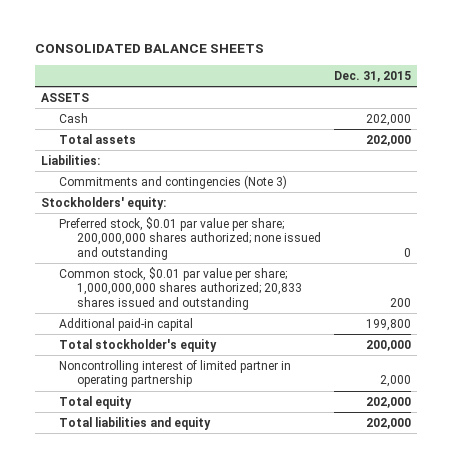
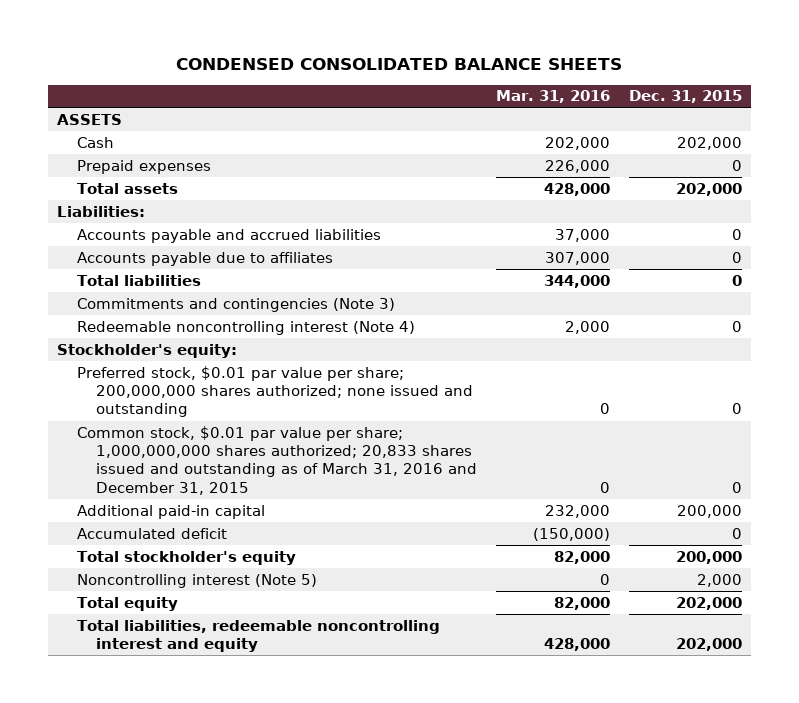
- CONSOLIDATED BALANCE SHEETS
+ CONDENSED CONSOLIDATED BALANCE SHEETS
- | Dec. 31, 2015
+ | Mar. 31, 2016 | Dec. 31, 2015
+ Prepaid expenses | 226,000 | 0
+ Accounts payable and accrued liabilities | 37,000 | 0
+ Accounts payable due to affiliates | 307,000 | 0
+ Total liabilities | 344,000 | 0
- Stockholders' equity:
+ Redeemable noncontrolling interest (Note 4) | 2,000 | 0
+ Stockholder's equity:
- Common stock, $0.01 par value per share; 1,000,000,000 shares authorized; 20,833 shares issued and outstanding | 200
- Additional paid-in capital | 199,800
+ Common stock, $0.01 par value per share; 1,000,000,000 shares authorized; 20,833 shares issued and outstanding as of March 31, 2016 and December 31, 2015 | 0 | 0
+ Additional paid-in capital | 232,000 | 200,000
+ Accumulated deficit | (150,000) | 0
- Noncontrolling interest of limited partner in operating partnership | 2,000
+ Noncontrolling interest (Note 5) | 0 | 2,000
- Total liabilities and equity | 202,000
+ Total liabilities, redeemable noncontrolling interest and equity | 428,000 | 202,000

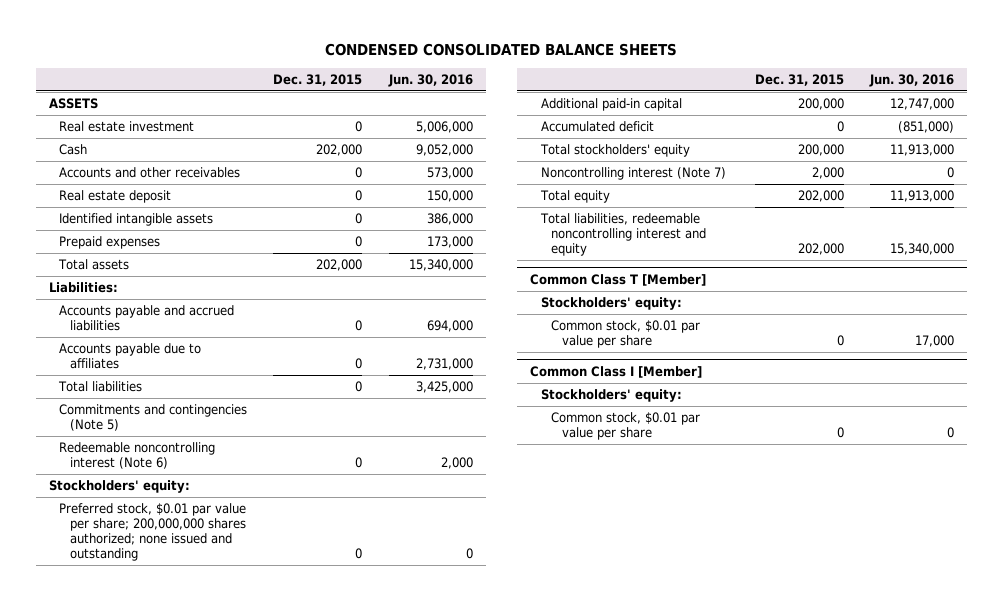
- | Mar. 31, 2016 | Dec. 31, 2015
+ | Dec. 31, 2015 | Jun. 30, 2016
+ Real estate investment | 0 | 5,006,000
+ Accounts and other receivables | 0 | 573,000
+ Real estate deposit | 0 | 150,000
+ Identified intangible assets | 0 | 386,000
- Commitments and contingencies (Note 3)
- Redeemable noncontrolling interest (Note 4) | 2,000 | 0
- Stockholder's equity:
+ Commitments and contingencies (Note 5)
+ Redeemable noncontrolling interest (Note 6) | 0 | 2,000
+ Stockholders' equity:
- Common stock, $0.01 par value per share; 1,000,000,000 shares authorized; 20,833 shares issued and outstanding as of March 31, 2016 and December 31, 2015 | 0 | 0
- Total stockholder's equity | 82,000 | 200,000
- Noncontrolling interest (Note 5) | 0 | 2,000
+ Total stockholders' equity | 200,000 | 11,913,000
+ Noncontrolling interest (Note 7) | 2,000 | 0
+ Common Class T [Member]
+ Stockholders' equity:
+ Common stock, $0.01 par value per share | 0 | 17,000
+ Common Class I [Member]
+ Stockholders' equity:
+ Common stock, $0.01 par value per share | 0 | 0

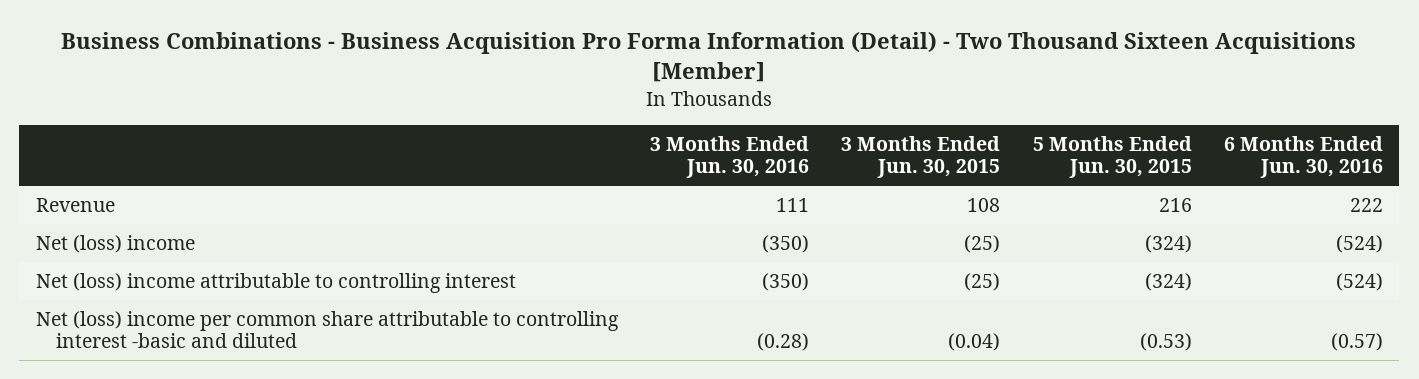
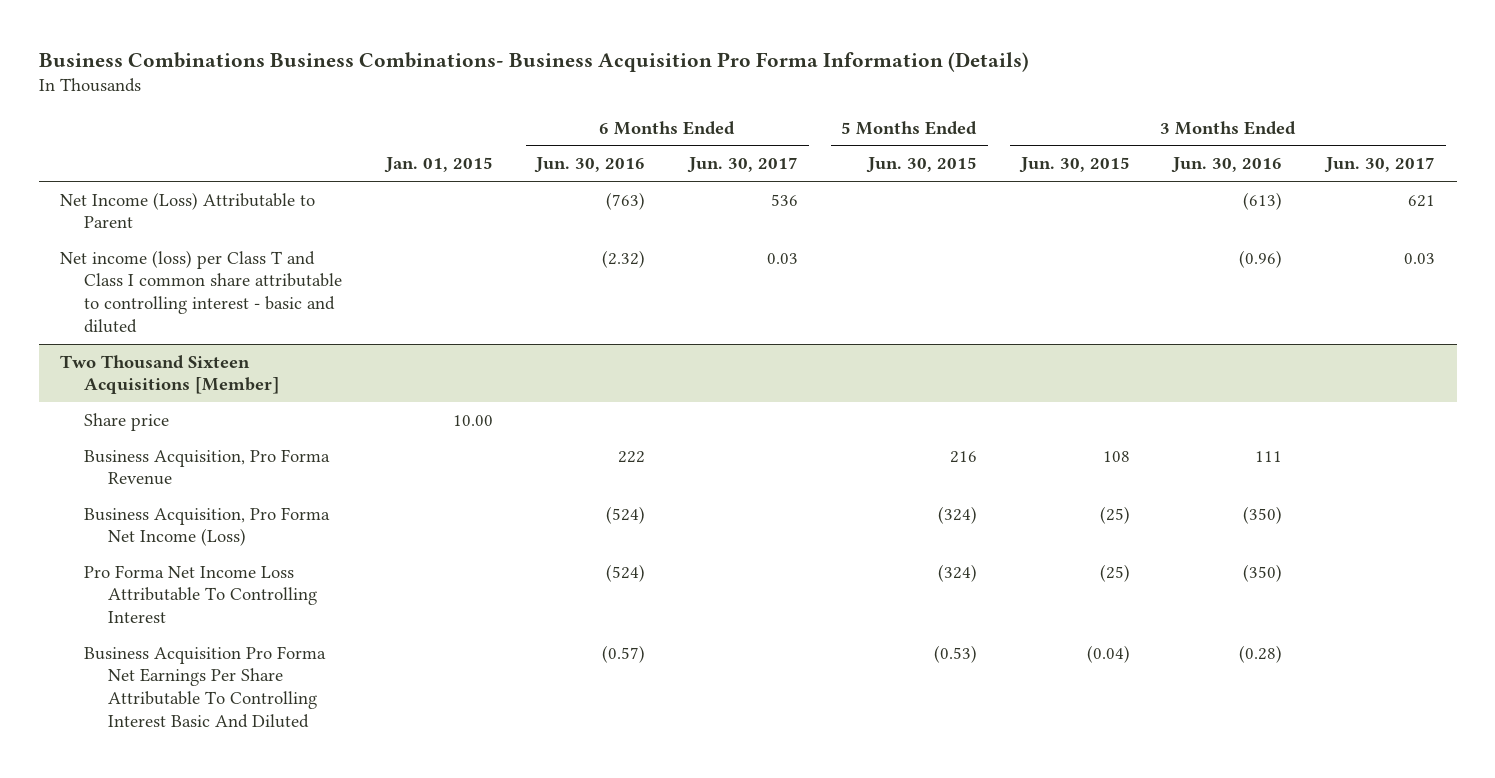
- Business Combinations - Business Acquisition Pro Forma Information (Detail) - Two Thousand Sixteen Acquisitions [Member]
+ Business Combinations Business Combinations- Business Acquisition Pro Forma Information (Details)
- | 3 Months Ended Jun. 30, 2016 | 3 Months Ended Jun. 30, 2015 | 5 Months Ended Jun. 30, 2015 | 6 Months Ended Jun. 30, 2016
+ | Jan. 01, 2015 | 6 Months Ended Jun. 30, 2016 | 6 Months Ended Jun. 30, 2017 | 5 Months Ended Jun. 30, 2015 | 3 Months Ended Jun. 30, 2015 | 3 Months Ended Jun. 30, 2016 | 3 Months Ended Jun. 30, 2017
- Revenue | 111 | 108 | 216 | 222
- Net (loss) income | (350) | (25) | (324) | (524)
- Net (loss) income attributable to controlling interest | (350) | (25) | (324) | (524)
- Net (loss) income per common share attributable to controlling interest -basic and diluted | (0.28) | (0.04) | (0.53) | (0.57)
+ Net Income (Loss) Attributable to Parent | | (763) | 536 | | | (613) | 621
+ Net income (loss) per Class T and Class I common share attributable to controlling interest - basic and diluted | | (2.32) | 0.03 | | | (0.96) | 0.03
+ Two Thousand Sixteen Acquisitions [Member]
+ Share price | 10.00 | | | | | |
+ Business Acquisition, Pro Forma Revenue | | 222 | | 216 | 108 | 111 |
+ Business Acquisition, Pro Forma Net Income (Loss) | | (524) | | (324) | (25) | (350) |
+ Pro Forma Net Income Loss Attributable To Controlling Interest | | (524) | | (324) | (25) | (350) |
+ Business Acquisition Pro Forma Net Earnings Per Share Attributable To Controlling Interest Basic And Diluted | | (0.57) | | (0.53) | (0.04) | (0.28) |

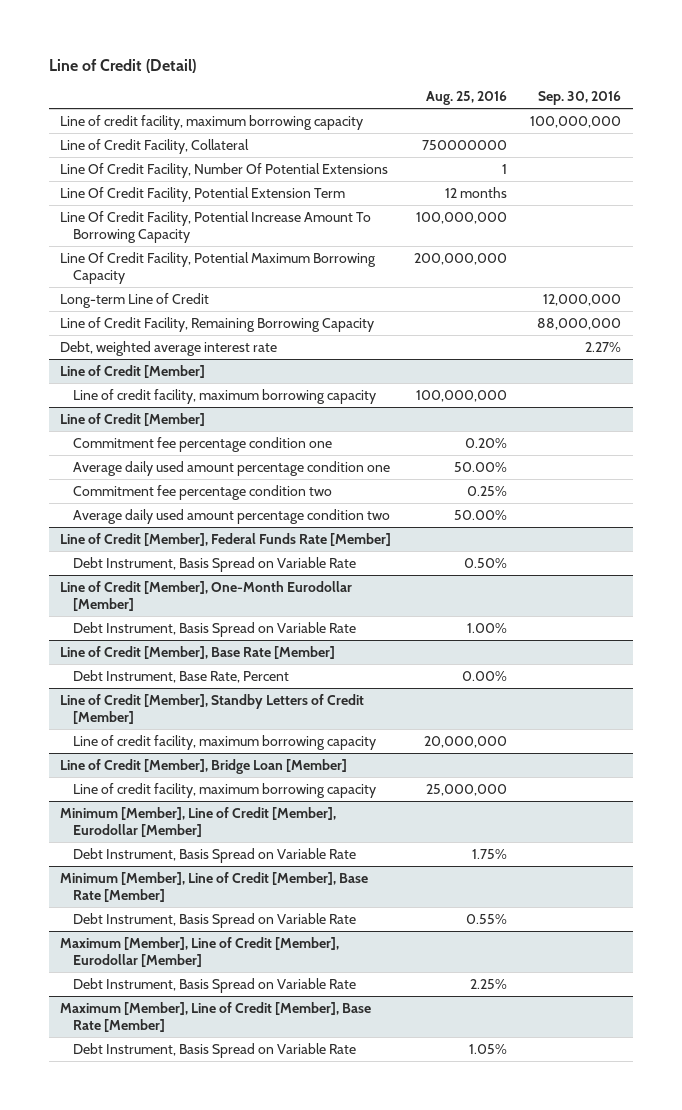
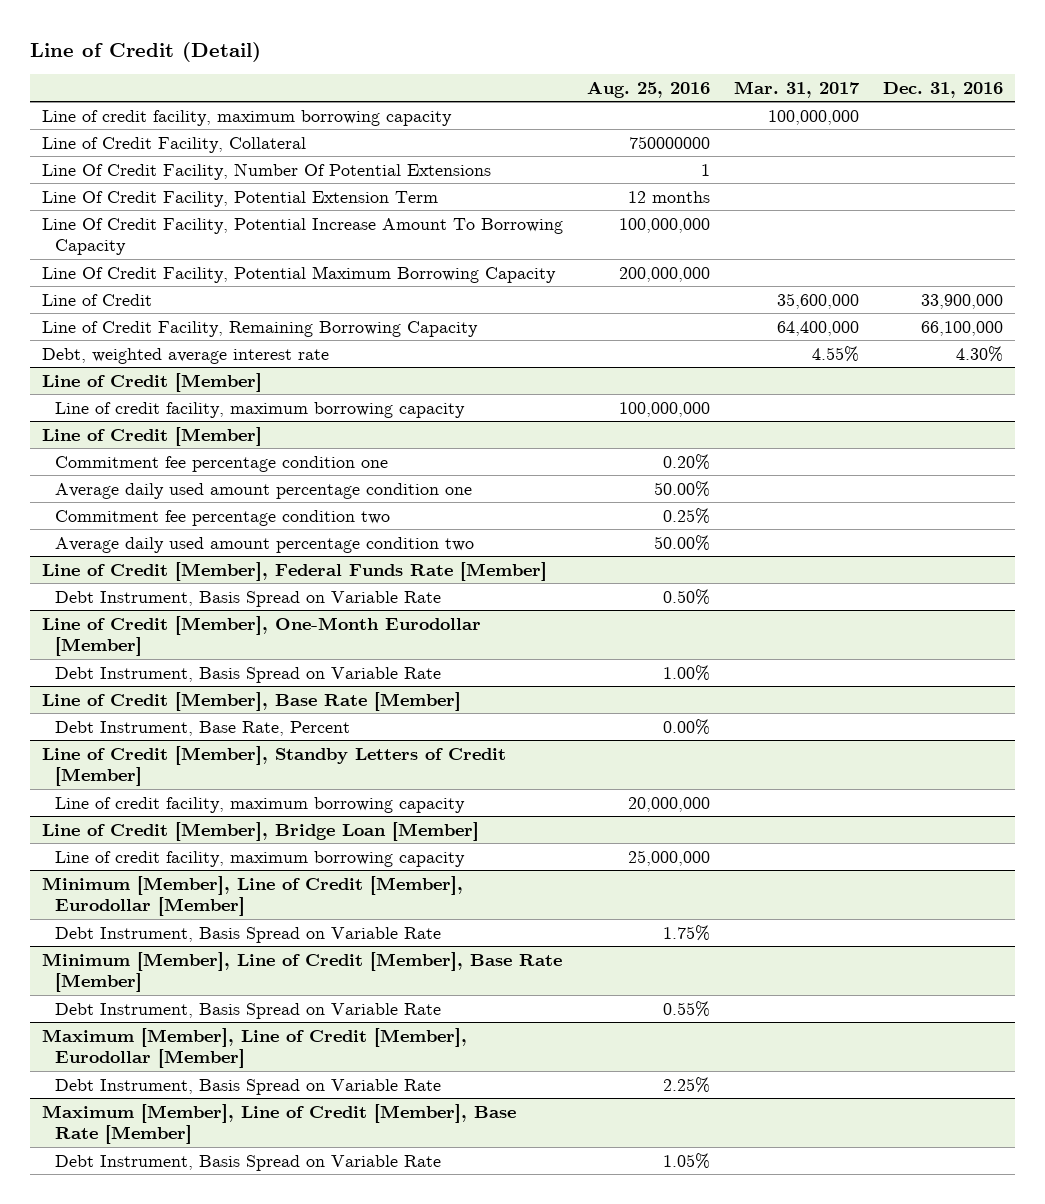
- | Aug. 25, 2016 | Sep. 30, 2016
+ | Aug. 25, 2016 | Mar. 31, 2017 | Dec. 31, 2016
- Long-term Line of Credit | | 12,000,000
+ Line of Credit | | 35,600,000 | 33,900,000

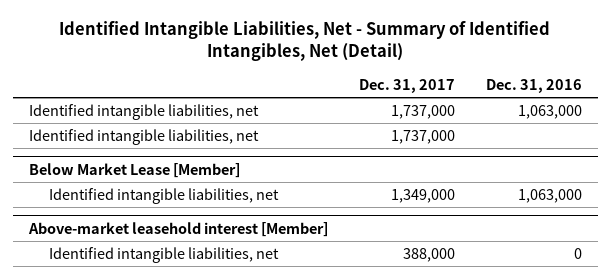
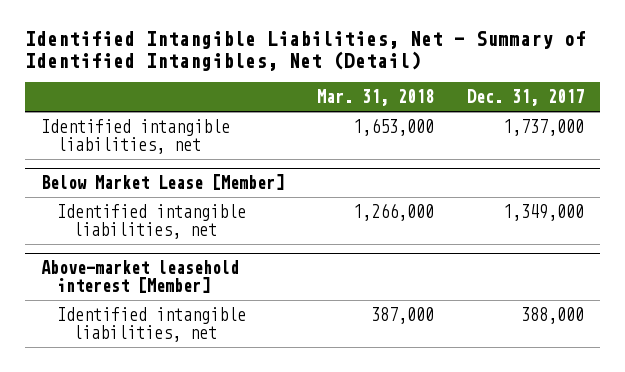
- | Dec. 31, 2017 | Dec. 31, 2016
+ | Mar. 31, 2018 | Dec. 31, 2017
- Identified intangible liabilities, net | 1,737,000 |

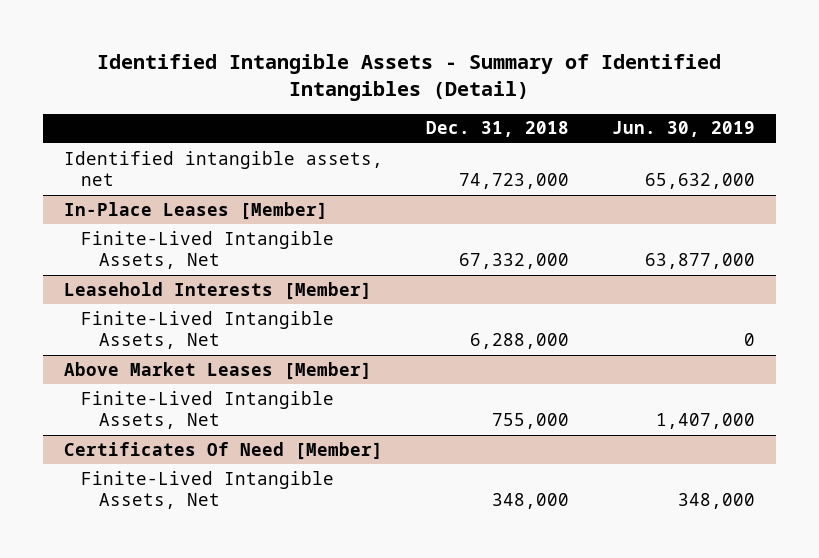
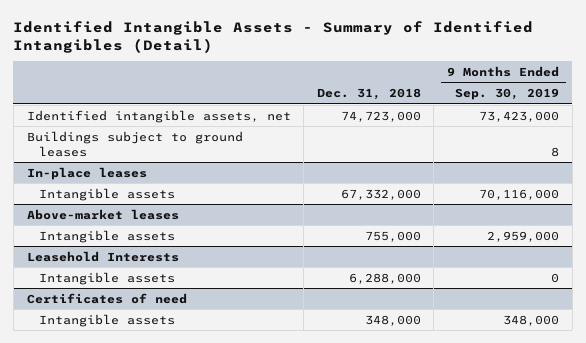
- | Dec. 31, 2018 | Jun. 30, 2019
+ | Dec. 31, 2018 | 9 Months Ended Sep. 30, 2019
- In-Place Leases [Member]
- Finite-Lived Intangible Assets, Net | 67,332,000 | 63,877,000
- Leasehold Interests [Member]
- Finite-Lived Intangible Assets, Net | 6,288,000 | 0
- Above Market Leases [Member]
- Finite-Lived Intangible Assets, Net | 755,000 | 1,407,000
- Certificates Of Need [Member]
- Finite-Lived Intangible Assets, Net | 348,000 | 348,000
+ Buildings subject to ground leases | | 8
+ In-place leases
+ Intangible assets | 67,332,000 | 70,116,000
+ Above-market leases
+ Intangible assets | 755,000 | 2,959,000
+ Leasehold Interests
+ Intangible assets | 6,288,000 | 0
+ Certificates of need
+ Intangible assets | 348,000 | 348,000

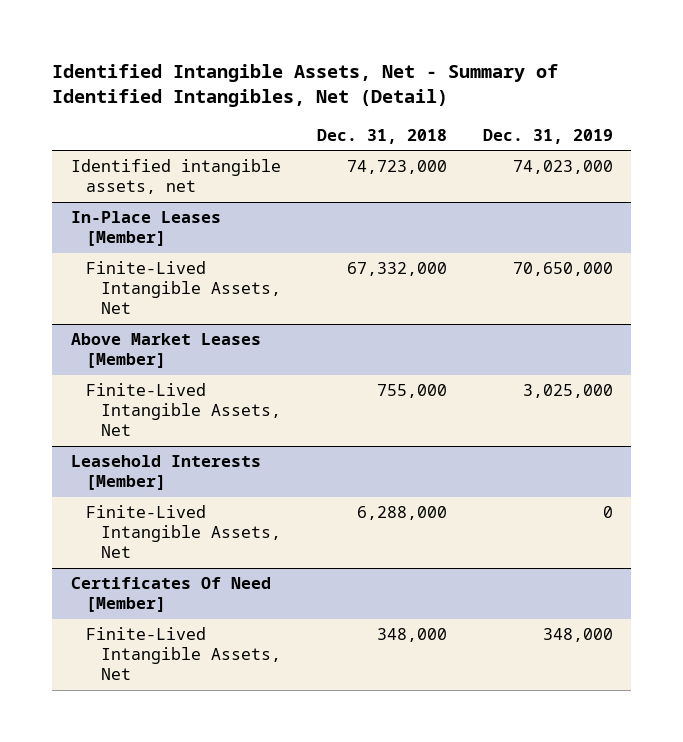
- Identified Intangible Assets - Summary of Identified Intangibles (Detail)
+ Identified Intangible Assets, Net - Summary of Identified Intangibles, Net (Detail)
- | Dec. 31, 2018 | 9 Months Ended Sep. 30, 2019
+ | Dec. 31, 2018 | Dec. 31, 2019
- Buildings subject to ground leases | | 8
- In-place leases
- Intangible assets | 67,332,000 | 70,116,000
- Above-market leases
- Intangible assets | 755,000 | 2,959,000
- Leasehold Interests
- Intangible assets | 6,288,000 | 0
- Certificates of need
- Intangible assets | 348,000 | 348,000
+ In-Place Leases [Member]
+ Finite-Lived Intangible Assets, Net | 67,332,000 | 70,650,000
+ Above Market Leases [Member]
+ Finite-Lived Intangible Assets, Net | 755,000 | 3,025,000
+ Leasehold Interests [Member]
+ Finite-Lived Intangible Assets, Net | 6,288,000 | 0
+ Certificates Of Need [Member]
+ Finite-Lived Intangible Assets, Net | 348,000 | 348,000

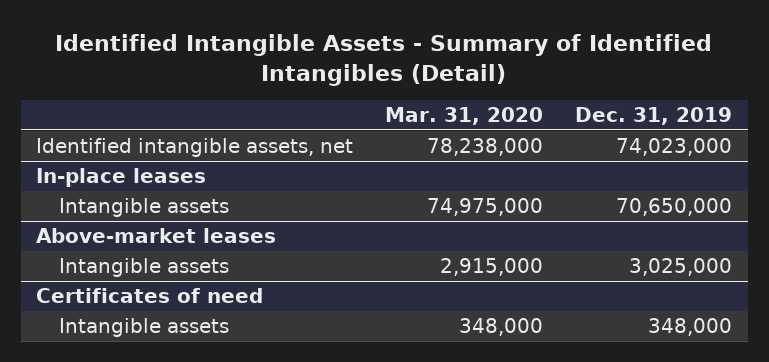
- Identified Intangible Assets, Net - Summary of Identified Intangibles, Net (Detail)
+ Identified Intangible Assets - Summary of Identified Intangibles (Detail)
- | Dec. 31, 2018 | Dec. 31, 2019
+ | Mar. 31, 2020 | Dec. 31, 2019
- In-Place Leases [Member]
- Finite-Lived Intangible Assets, Net | 67,332,000 | 70,650,000
- Above Market Leases [Member]
- Finite-Lived Intangible Assets, Net | 755,000 | 3,025,000
- Leasehold Interests [Member]
- Finite-Lived Intangible Assets, Net | 6,288,000 | 0
- Certificates Of Need [Member]
- Finite-Lived Intangible Assets, Net | 348,000 | 348,000
+ In-place leases
+ Intangible assets | 74,975,000 | 70,650,000
+ Above-market leases
+ Intangible assets | 2,915,000 | 3,025,000
+ Certificates of need
+ Intangible assets | 348,000 | 348,000

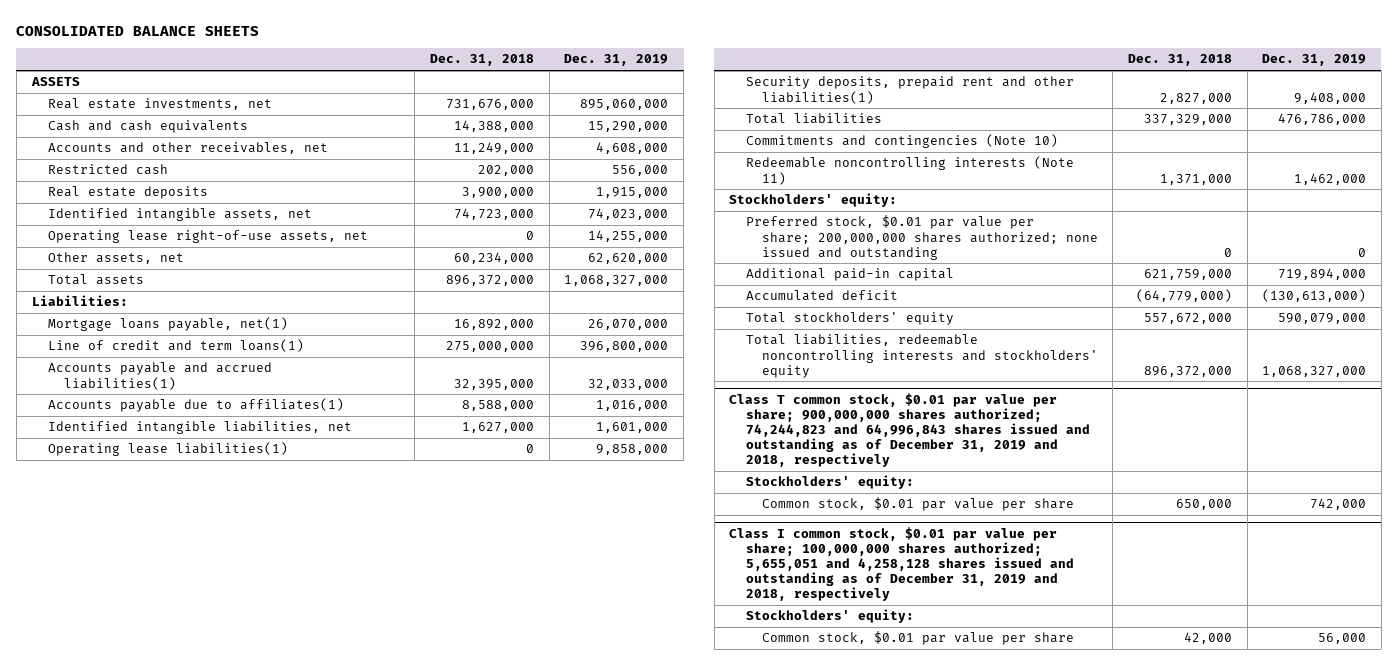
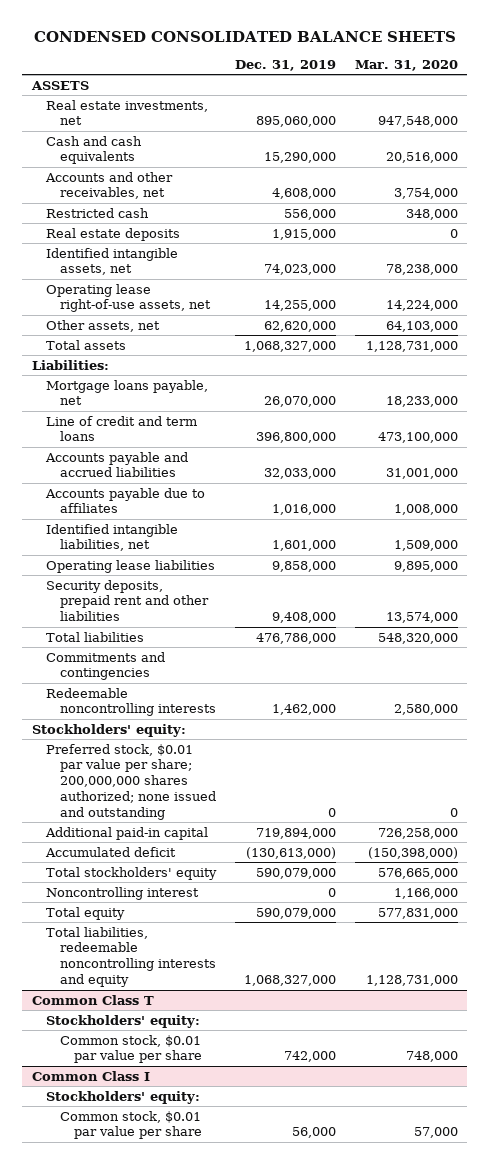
- CONSOLIDATED BALANCE SHEETS
+ CONDENSED CONSOLIDATED BALANCE SHEETS
- | Dec. 31, 2018 | Dec. 31, 2019
+ | Dec. 31, 2019 | Mar. 31, 2020
- Mortgage loans payable, net(1) | 16,892,000 | 26,070,000
- Line of credit and term loans(1) | 275,000,000 | 396,800,000
- Accounts payable and accrued liabilities(1) | 32,395,000 | 32,033,000
- Accounts payable due to affiliates(1) | 8,588,000 | 1,016,000
+ Mortgage loans payable, net | 26,070,000 | 18,233,000
+ Line of credit and term loans | 396,800,000 | 473,100,000
+ Accounts payable and accrued liabilities | 32,033,000 | 31,001,000
+ Accounts payable due to affiliates | 1,016,000 | 1,008,000
- Operating lease liabilities(1) | 0 | 9,858,000
- Security deposits, prepaid rent and other liabilities(1) | 2,827,000 | 9,408,000
+ Operating lease liabilities | 9,858,000 | 9,895,000
+ Security deposits, prepaid rent and other liabilities | 9,408,000 | 13,574,000
- Commitments and contingencies (Note 10)
- Redeemable noncontrolling interests (Note 11) | 1,371,000 | 1,462,000
+ Commitments and contingencies
+ Redeemable noncontrolling interests | 1,462,000 | 2,580,000
- Total liabilities, redeemable noncontrolling interests and stockholders' equity | 896,372,000 | 1,068,327,000
- Class T common stock, $0.01 par value per share; 900,000,000 shares authorized; 74,244,823 and 64,996,843 shares issued and outstanding as of December 31, 2019 and 2018, respectively
+ Noncontrolling interest | 0 | 1,166,000
+ Total equity | 590,079,000 | 577,831,000
+ Total liabilities, redeemable noncontrolling interests and equity | 1,068,327,000 | 1,128,731,000
+ Common Class T
- Class I common stock, $0.01 par value per share; 100,000,000 shares authorized; 5,655,051 and 4,258,128 shares issued and outstanding as of December 31, 2019 and 2018, respectively
+ Common Class I

